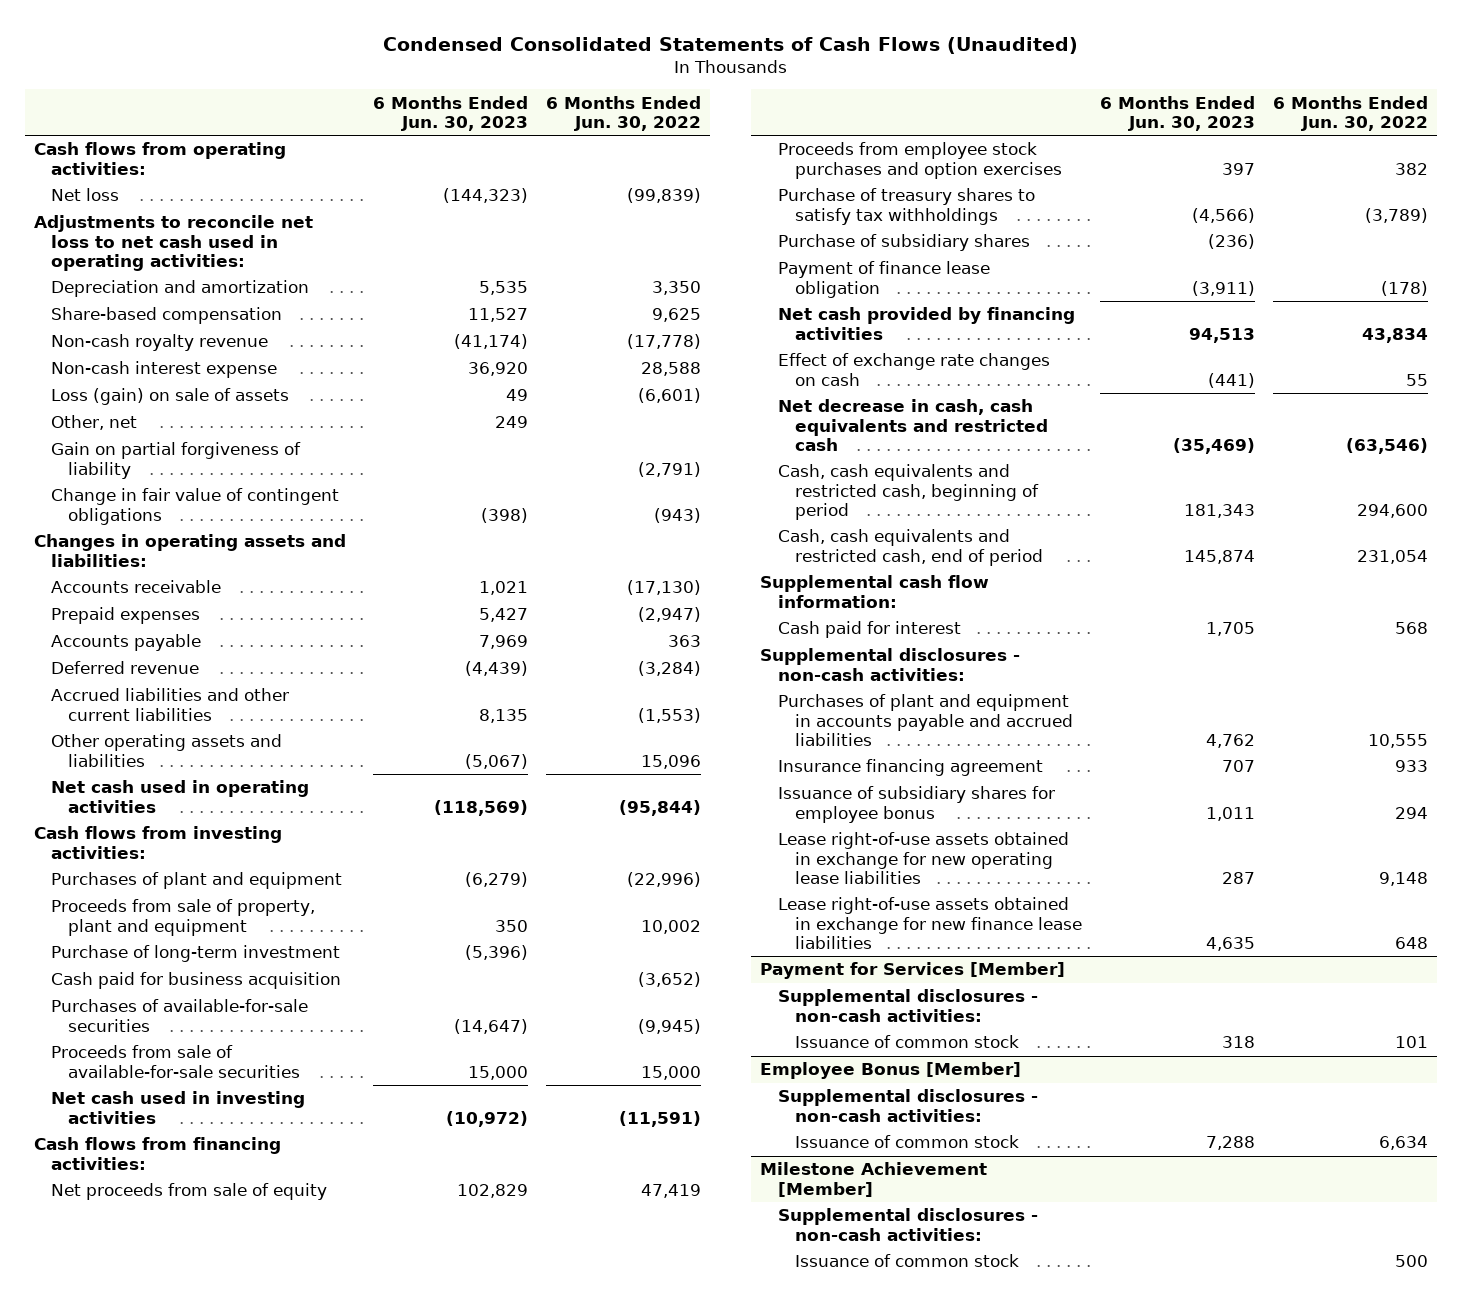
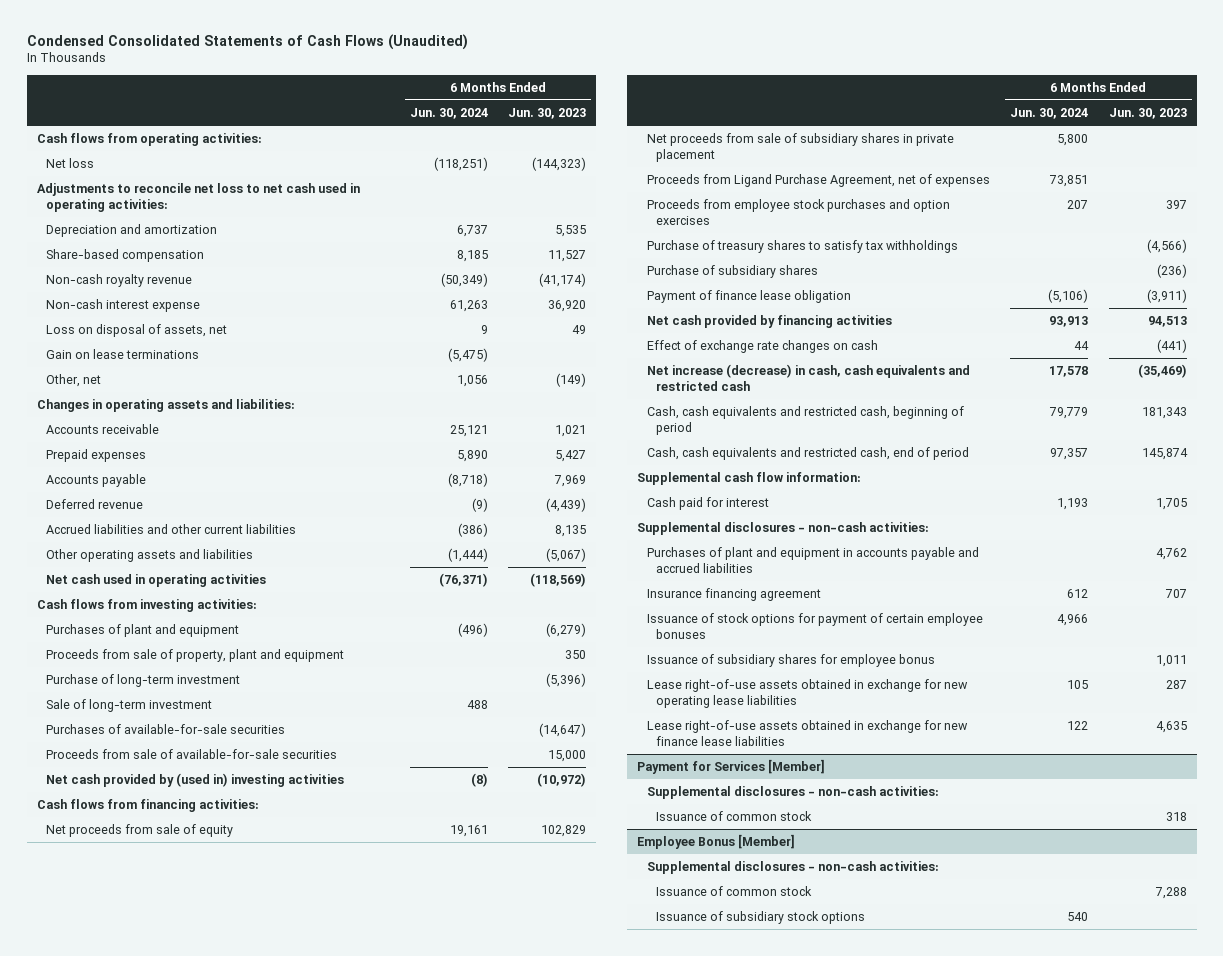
- | 6 Months Ended Jun. 30, 2023 | 6 Months Ended Jun. 30, 2022
+ | 6 Months Ended Jun. 30, 2024 | 6 Months Ended Jun. 30, 2023
- Loss (gain) on sale of assets | 49 | (6,601)
- Other, net | 249 |
- Gain on partial forgiveness of liability | | (2,791)
- Change in fair value of contingent obligations | (398) | (943)
+ Loss on disposal of assets, net | 9 | 49
+ Gain on lease terminations | (5,475) |
+ Other, net | 1,056 | (149)
- Cash paid for business acquisition | | (3,652)
+ Sale of long-term investment | 488 |
- Net cash used in investing activities | (10,972) | (11,591)
+ Net cash provided by (used in) investing activities | (8) | (10,972)
+ Net proceeds from sale of subsidiary shares in private placement | 5,800 |
+ Proceeds from Ligand Purchase Agreement, net of expenses | 73,851 |
- Net decrease in cash, cash equivalents and restricted cash | (35,469) | (63,546)
+ Net increase (decrease) in cash, cash equivalents and restricted cash | 17,578 | (35,469)
+ Issuance of stock options for payment of certain employee bonuses | 4,966 |
- Milestone Achievement [Member]
- Supplemental disclosures - non-cash activities:
- Issuance of common stock | | 500
@ Employee Bonus [Member]
+ Issuance of subsidiary stock options | 540 |

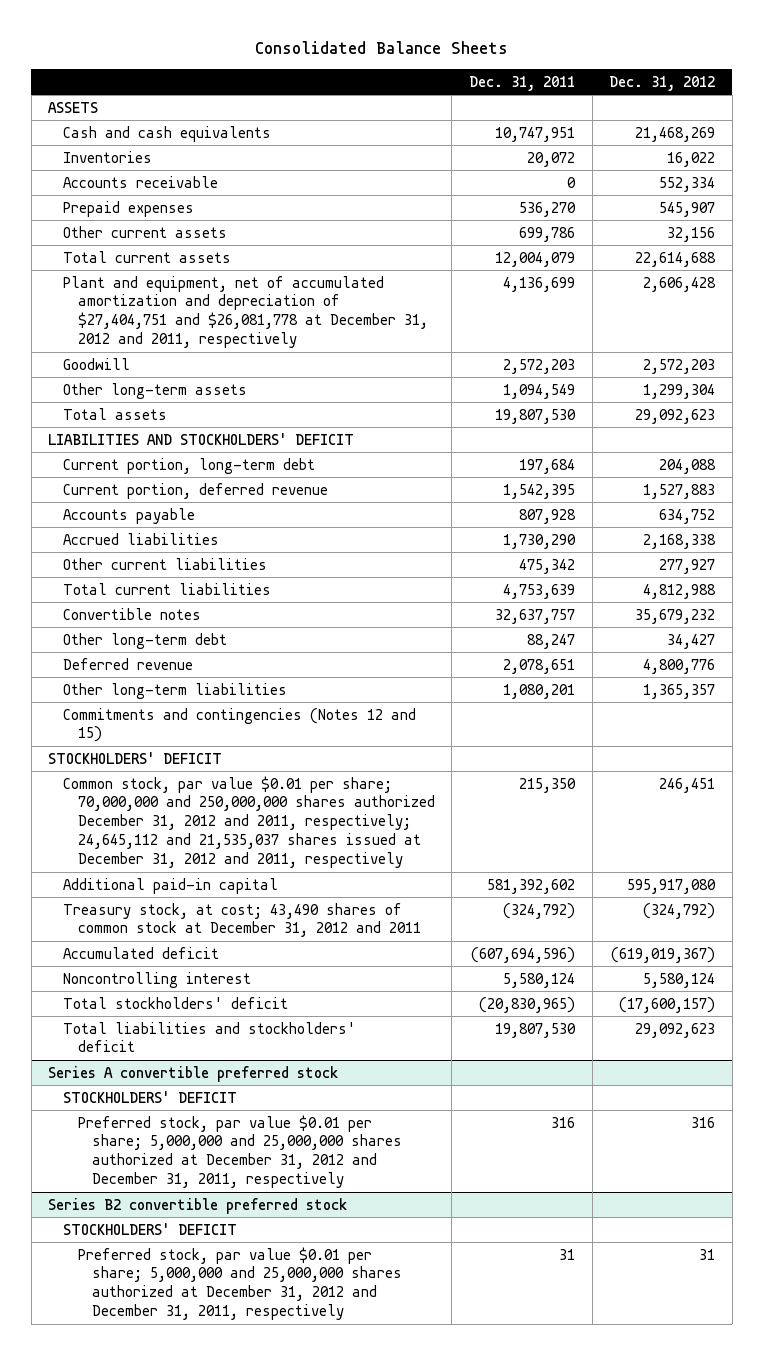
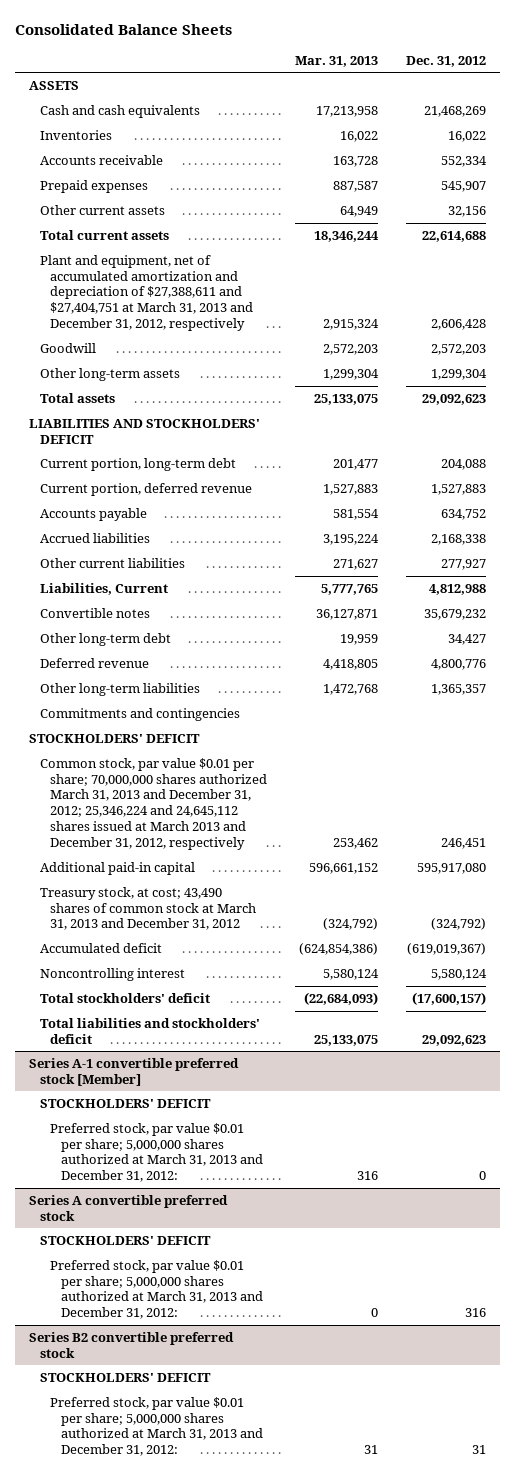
- | Dec. 31, 2011 | Dec. 31, 2012
+ | Mar. 31, 2013 | Dec. 31, 2012
- Plant and equipment, net of accumulated amortization and depreciation of $27,404,751 and $26,081,778 at December 31, 2012 and 2011, respectively | 4,136,699 | 2,606,428
+ Plant and equipment, net of accumulated amortization and depreciation of $27,388,611 and $27,404,751 at March 31, 2013 and December 31, 2012, respectively | 2,915,324 | 2,606,428
- Total current liabilities | 4,753,639 | 4,812,988
+ Liabilities, Current | 5,777,765 | 4,812,988
- Commitments and contingencies (Notes 12 and 15)
+ Commitments and contingencies
- Common stock, par value $0.01 per share; 70,000,000 and 250,000,000 shares authorized December 31, 2012 and 2011, respectively; 24,645,112 and 21,535,037 shares issued at December 31, 2012 and 2011, respectively | 215,350 | 246,451
+ Common stock, par value $0.01 per share; 70,000,000 shares authorized March 31, 2013 and December 31, 2012; 25,346,224 and 24,645,112 shares issued at March 2013 and December 31, 2012, respectively | 253,462 | 246,451
- Treasury stock, at cost; 43,490 shares of common stock at December 31, 2012 and 2011 | (324,792) | (324,792)
+ Treasury stock, at cost; 43,490 shares of common stock at March 31, 2013 and December 31, 2012 | (324,792) | (324,792)
+ Series A-1 convertible preferred stock [Member]
+ STOCKHOLDERS' DEFICIT
+ Preferred stock, par value $0.01 per share; 5,000,000 shares authorized at March 31, 2013 and December 31, 2012: | 316 | 0
@ Series A convertible preferred stock
- Preferred stock, par value $0.01 per share; 5,000,000 and 25,000,000 shares authorized at December 31, 2012 and December 31, 2011, respectively | 316 | 316
+ Preferred stock, par value $0.01 per share; 5,000,000 shares authorized at March 31, 2013 and December 31, 2012: | 0 | 316
@ Series B2 convertible preferred stock
- Preferred stock, par value $0.01 per share; 5,000,000 and 25,000,000 shares authorized at December 31, 2012 and December 31, 2011, respectively | 31 | 31
+ Preferred stock, par value $0.01 per share; 5,000,000 shares authorized at March 31, 2013 and December 31, 2012: | 31 | 31

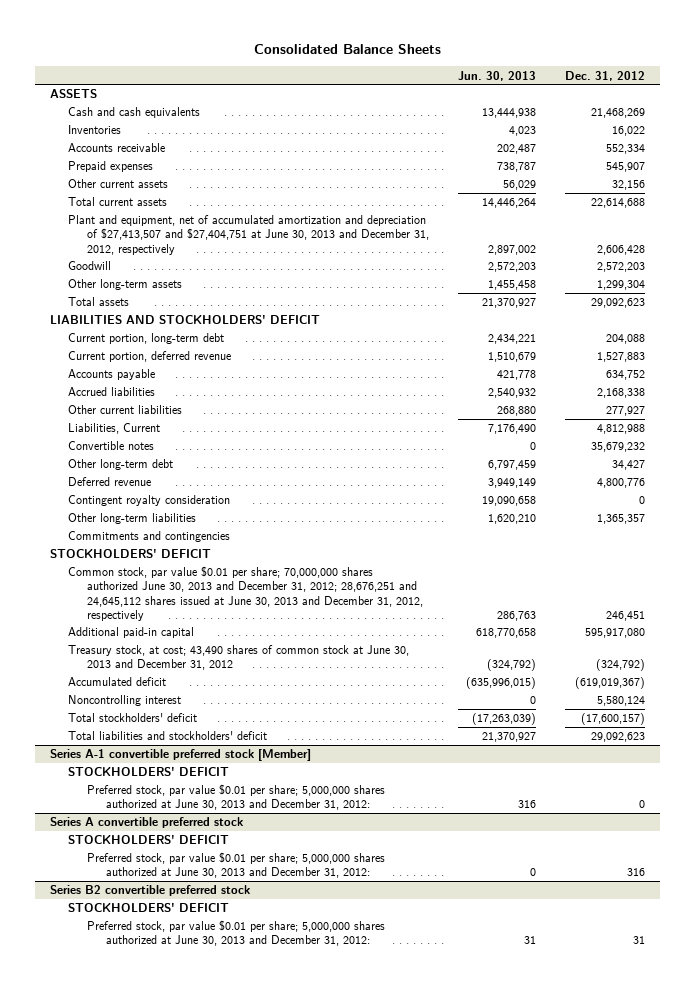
- | Mar. 31, 2013 | Dec. 31, 2012
+ | Jun. 30, 2013 | Dec. 31, 2012
- Plant and equipment, net of accumulated amortization and depreciation of $27,388,611 and $27,404,751 at March 31, 2013 and December 31, 2012, respectively | 2,915,324 | 2,606,428
+ Plant and equipment, net of accumulated amortization and depreciation of $27,413,507 and $27,404,751 at June 30, 2013 and December 31, 2012, respectively | 2,897,002 | 2,606,428
+ Contingent royalty consideration | 19,090,658 | 0
- Common stock, par value $0.01 per share; 70,000,000 shares authorized March 31, 2013 and December 31, 2012; 25,346,224 and 24,645,112 shares issued at March 2013 and December 31, 2012, respectively | 253,462 | 246,451
+ Common stock, par value $0.01 per share; 70,000,000 shares authorized June 30, 2013 and December 31, 2012; 28,676,251 and 24,645,112 shares issued at June 30, 2013 and December 31, 2012, respectively | 286,763 | 246,451
- Treasury stock, at cost; 43,490 shares of common stock at March 31, 2013 and December 31, 2012 | (324,792) | (324,792)
+ Treasury stock, at cost; 43,490 shares of common stock at June 30, 2013 and December 31, 2012 | (324,792) | (324,792)
@ Series A-1 convertible preferred stock [Member]
- Preferred stock, par value $0.01 per share; 5,000,000 shares authorized at March 31, 2013 and December 31, 2012: | 316 | 0
+ Preferred stock, par value $0.01 per share; 5,000,000 shares authorized at June 30, 2013 and December 31, 2012: | 316 | 0
@ Series A convertible preferred stock
- Preferred stock, par value $0.01 per share; 5,000,000 shares authorized at March 31, 2013 and December 31, 2012: | 0 | 316
+ Preferred stock, par value $0.01 per share; 5,000,000 shares authorized at June 30, 2013 and December 31, 2012: | 0 | 316
@ Series B2 convertible preferred stock
- Preferred stock, par value $0.01 per share; 5,000,000 shares authorized at March 31, 2013 and December 31, 2012: | 31 | 31
+ Preferred stock, par value $0.01 per share; 5,000,000 shares authorized at June 30, 2013 and December 31, 2012: | 31 | 31

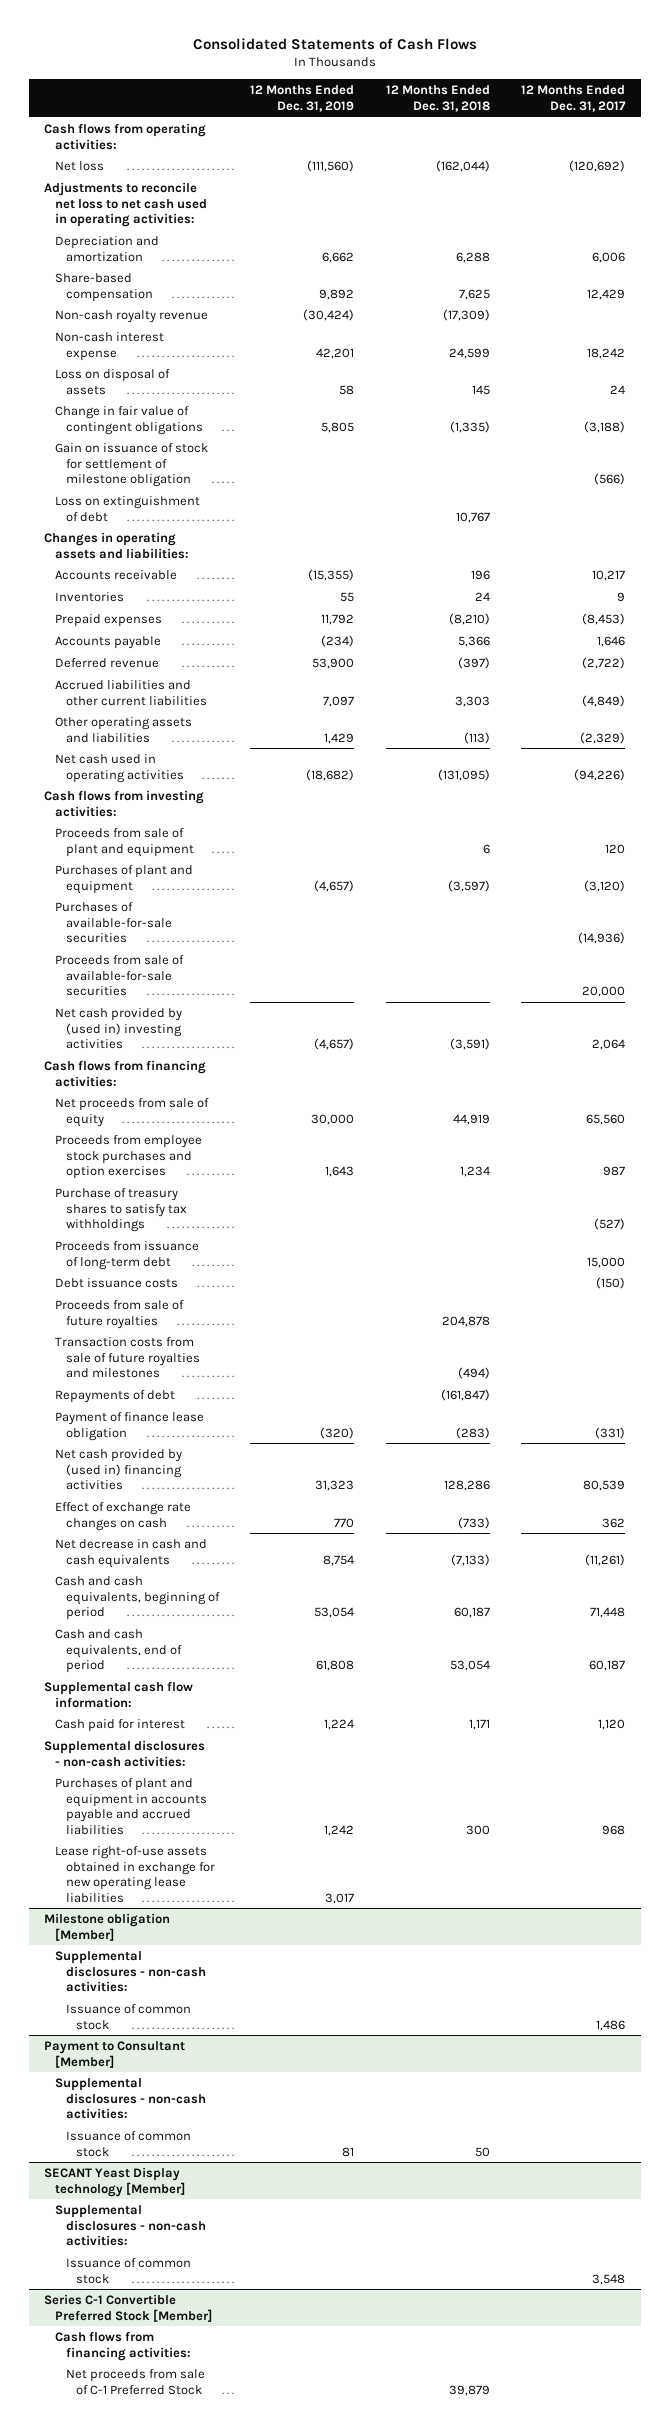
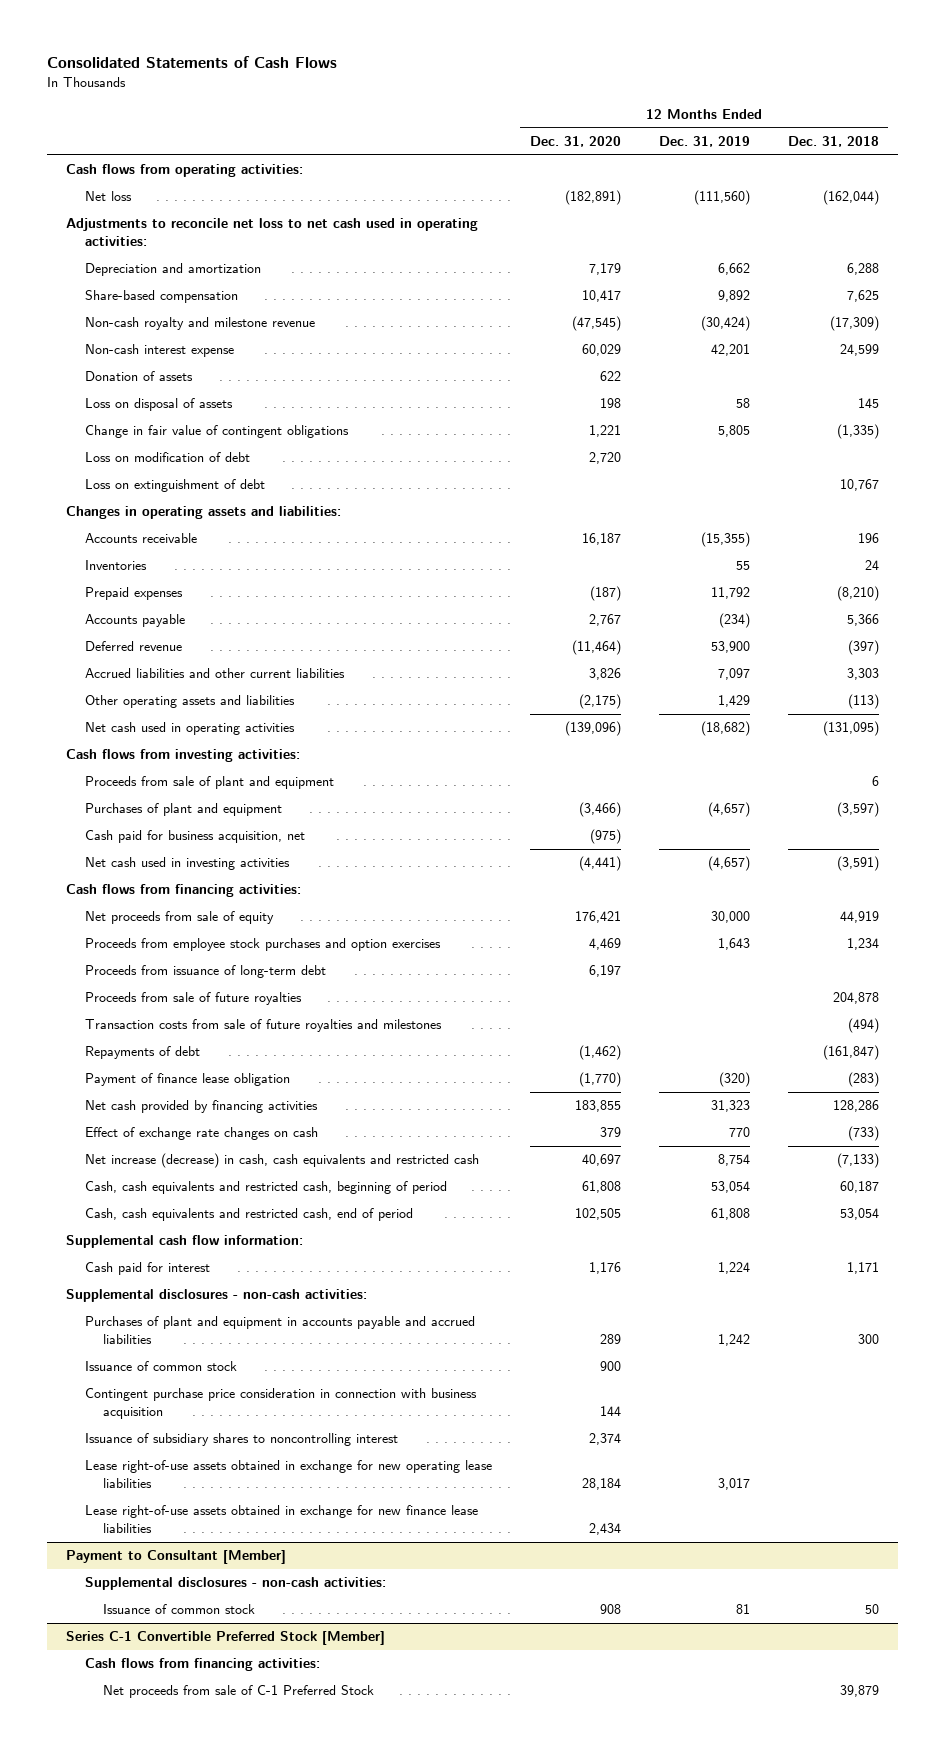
- | 12 Months Ended Dec. 31, 2019 | 12 Months Ended Dec. 31, 2018 | 12 Months Ended Dec. 31, 2017
+ | 12 Months Ended Dec. 31, 2020 | 12 Months Ended Dec. 31, 2019 | 12 Months Ended Dec. 31, 2018
- Non-cash royalty revenue | (30,424) | (17,309) |
+ Non-cash royalty and milestone revenue | (47,545) | (30,424) | (17,309)
+ Donation of assets | 622 | |
- Gain on issuance of stock for settlement of milestone obligation | | | (566)
+ Loss on modification of debt | 2,720 | |
- Purchases of available-for-sale securities | | | (14,936)
- Proceeds from sale of available-for-sale securities | | | 20,000
- Net cash provided by (used in) investing activities | (4,657) | (3,591) | 2,064
+ Cash paid for business acquisition, net | (975) | |
+ Net cash used in investing activities | (4,441) | (4,657) | (3,591)
- Purchase of treasury shares to satisfy tax withholdings | | | (527)
- Debt issuance costs | | | (150)
- Net cash provided by (used in) financing activities | 31,323 | 128,286 | 80,539
+ Net cash provided by financing activities | 183,855 | 31,323 | 128,286
- Net decrease in cash and cash equivalents | 8,754 | (7,133) | (11,261)
- Cash and cash equivalents, beginning of period | 53,054 | 60,187 | 71,448
- Cash and cash equivalents, end of period | 61,808 | 53,054 | 60,187
+ Net increase (decrease) in cash, cash equivalents and restricted cash | 40,697 | 8,754 | (7,133)
+ Cash, cash equivalents and restricted cash, beginning of period | 61,808 | 53,054 | 60,187
+ Cash, cash equivalents and restricted cash, end of period | 102,505 | 61,808 | 53,054
- Milestone obligation [Member]
- Supplemental disclosures - non-cash activities:
+ Contingent purchase price consideration in connection with business acquisition | 144 | |
+ Issuance of subsidiary shares to noncontrolling interest | 2,374 | |
moved down: Lease right-of-use assets obtained in exchange for new operating lease liabilities | 28,184 | 3,017 |
+ Lease right-of-use assets obtained in exchange for new finance lease liabilities | 2,434 | |
- SECANT Yeast Display technology [Member]
- Supplemental disclosures - non-cash activities:
- Issuance of common stock | | | 3,548

